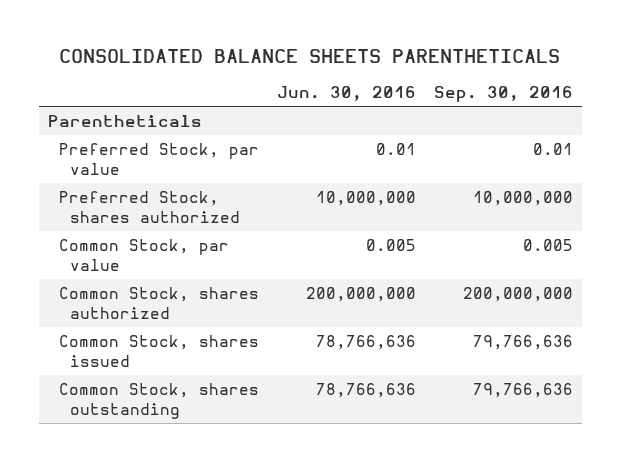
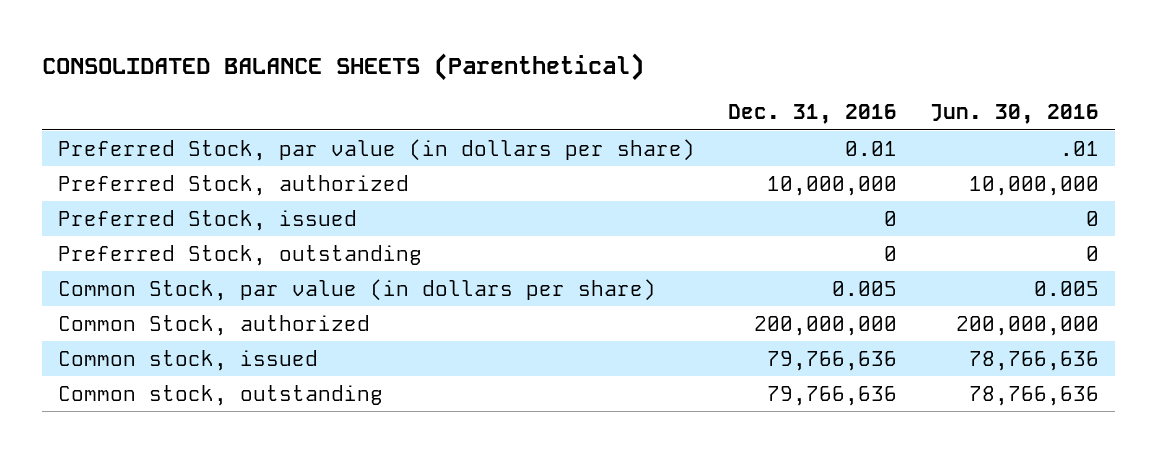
- CONSOLIDATED BALANCE SHEETS PARENTHETICALS
+ CONSOLIDATED BALANCE SHEETS (Parenthetical)
- | Jun. 30, 2016 | Sep. 30, 2016
+ | Dec. 31, 2016 | Jun. 30, 2016
- Parentheticals
- Preferred Stock, par value | 0.01 | 0.01
- Preferred Stock, shares authorized | 10,000,000 | 10,000,000
- Common Stock, par value | 0.005 | 0.005
- Common Stock, shares authorized | 200,000,000 | 200,000,000
- Common Stock, shares issued | 78,766,636 | 79,766,636
- Common Stock, shares outstanding | 78,766,636 | 79,766,636
+ Preferred Stock, par value (in dollars per share) | 0.01 | .01
+ Preferred Stock, authorized | 10,000,000 | 10,000,000
+ Preferred Stock, issued | 0 | 0
+ Preferred Stock, outstanding | 0 | 0
+ Common Stock, par value (in dollars per share) | 0.005 | 0.005
+ Common Stock, authorized | 200,000,000 | 200,000,000
+ Common stock, issued | 79,766,636 | 78,766,636
+ Common stock, outstanding | 79,766,636 | 78,766,636

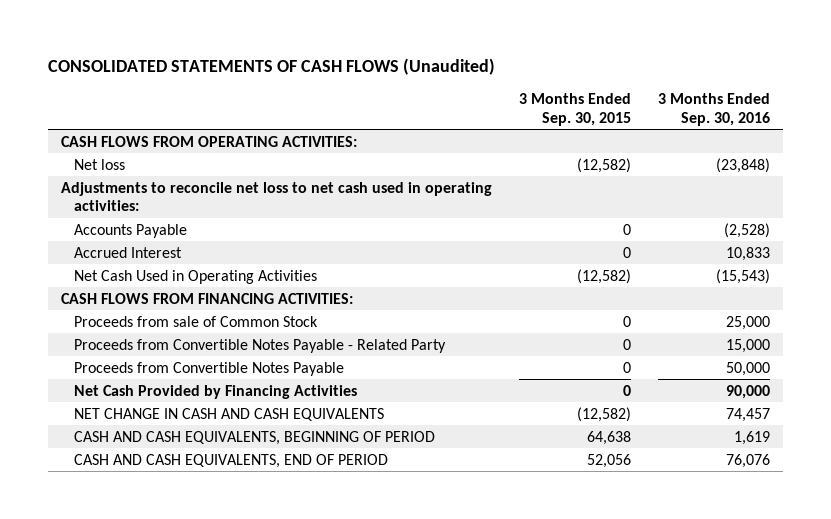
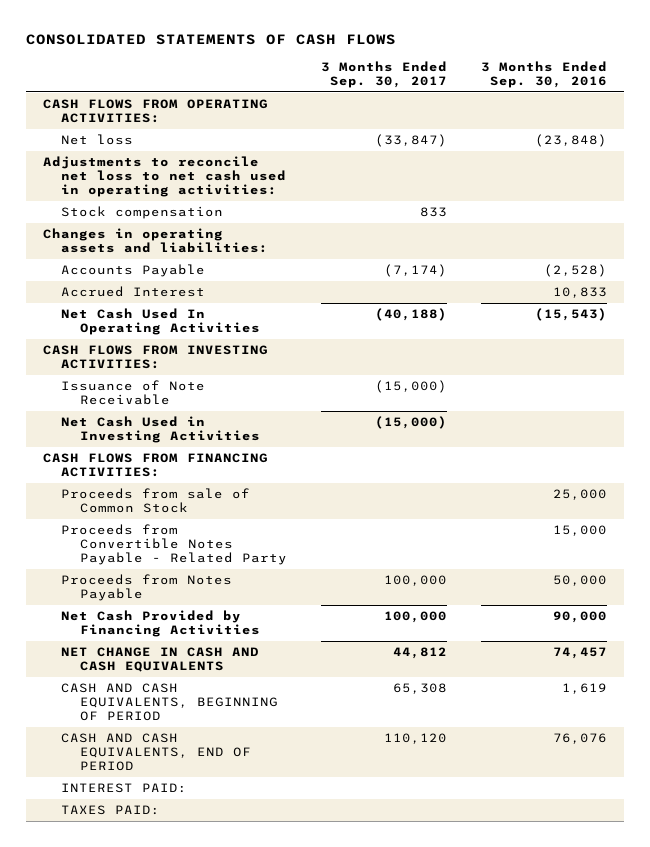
- CONSOLIDATED STATEMENTS OF CASH FLOWS (Unaudited)
+ CONSOLIDATED STATEMENTS OF CASH FLOWS
- | 3 Months Ended Sep. 30, 2015 | 3 Months Ended Sep. 30, 2016
+ | 3 Months Ended Sep. 30, 2017 | 3 Months Ended Sep. 30, 2016
+ Stock compensation | 833 |
+ Changes in operating assets and liabilities:
- Net Cash Used in Operating Activities | (12,582) | (15,543)
+ Net Cash Used In Operating Activities | (40,188) | (15,543)
+ CASH FLOWS FROM INVESTING ACTIVITIES:
+ Issuance of Note Receivable | (15,000) |
+ Net Cash Used in Investing Activities | (15,000) |
- Proceeds from Convertible Notes Payable | 0 | 50,000
+ Proceeds from Notes Payable | 100,000 | 50,000
+ INTEREST PAID:
+ TAXES PAID:

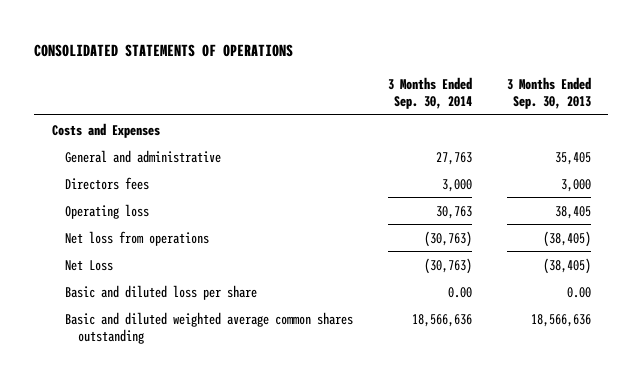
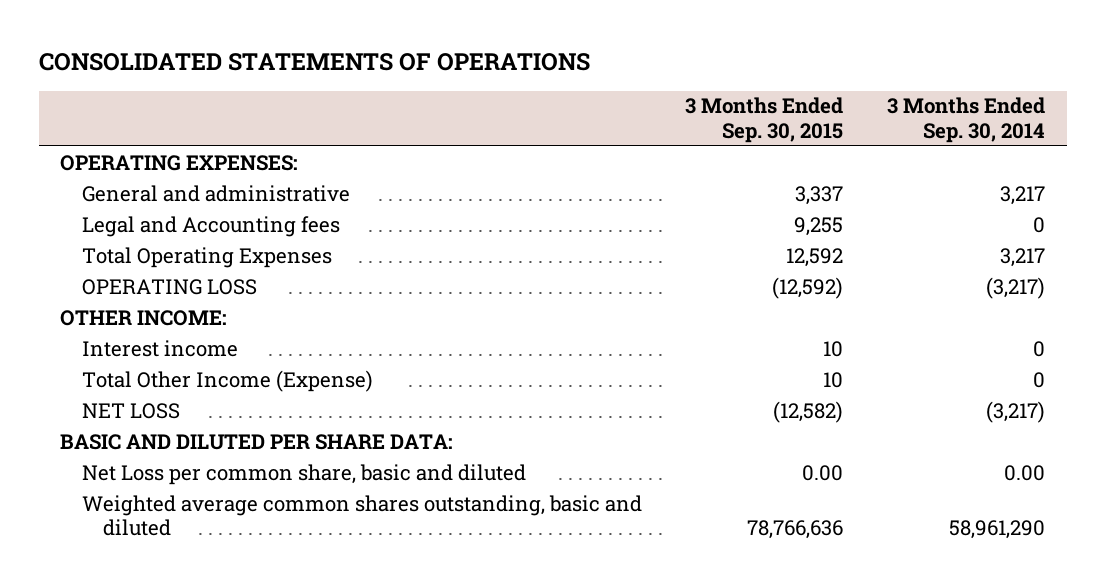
- | 3 Months Ended Sep. 30, 2014 | 3 Months Ended Sep. 30, 2013
+ | 3 Months Ended Sep. 30, 2015 | 3 Months Ended Sep. 30, 2014
- Costs and Expenses
- General and administrative | 27,763 | 35,405
- Directors fees | 3,000 | 3,000
- Operating loss | 30,763 | 38,405
- Net loss from operations | (30,763) | (38,405)
- Net Loss | (30,763) | (38,405)
- Basic and diluted loss per share | 0.00 | 0.00
- Basic and diluted weighted average common shares outstanding | 18,566,636 | 18,566,636
+ OPERATING EXPENSES:
+ General and administrative | 3,337 | 3,217
+ Legal and Accounting fees | 9,255 | 0
+ Total Operating Expenses | 12,592 | 3,217
+ OPERATING LOSS | (12,592) | (3,217)
+ OTHER INCOME:
+ Interest income | 10 | 0
+ Total Other Income (Expense) | 10 | 0
+ NET LOSS | (12,582) | (3,217)
+ BASIC AND DILUTED PER SHARE DATA:
+ Net Loss per common share, basic and diluted | 0.00 | 0.00
+ Weighted average common shares outstanding, basic and diluted | 78,766,636 | 58,961,290

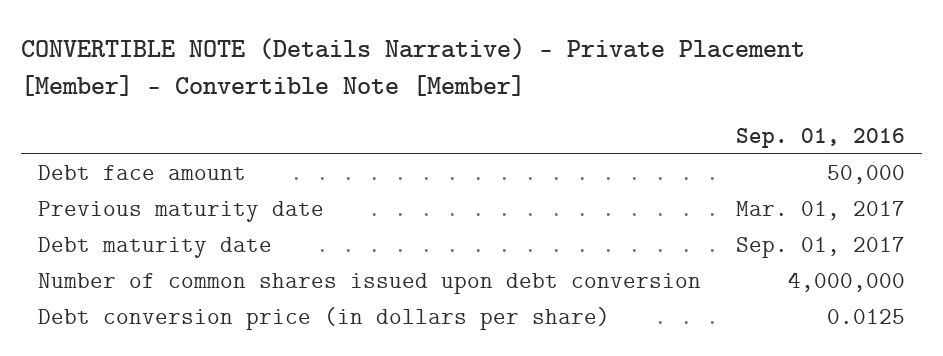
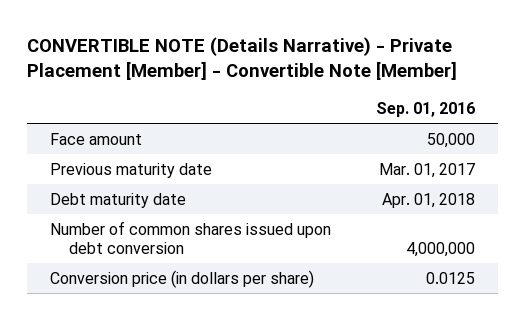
- Debt face amount | 50,000
+ Face amount | 50,000
- Debt maturity date | Sep. 01, 2017
+ Debt maturity date | Apr. 01, 2018
- Debt conversion price (in dollars per share) | 0.0125
+ Conversion price (in dollars per share) | 0.0125

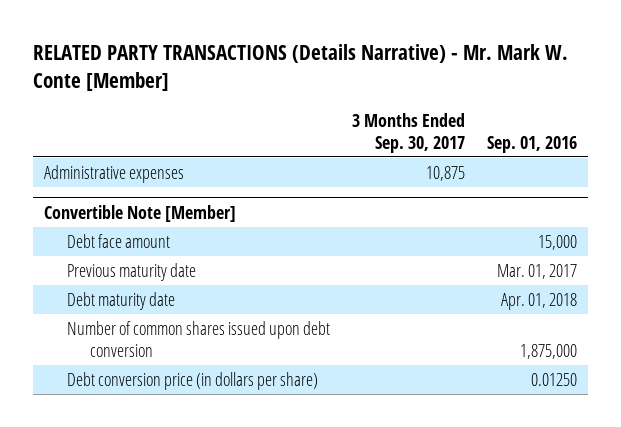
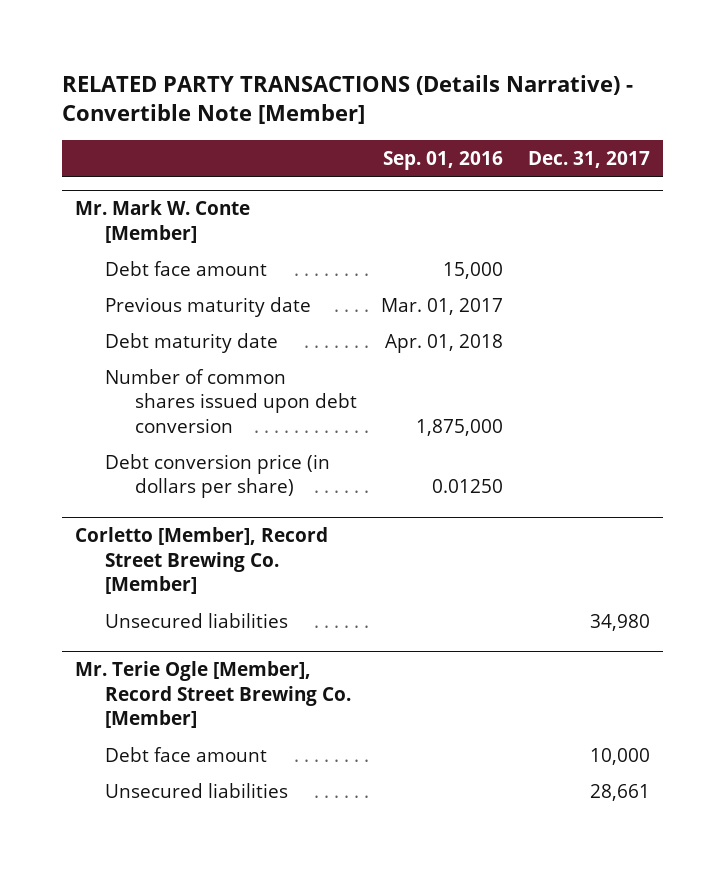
- RELATED PARTY TRANSACTIONS (Details Narrative) - Mr. Mark W. Conte [Member]
+ RELATED PARTY TRANSACTIONS (Details Narrative) - Convertible Note [Member]
- | 3 Months Ended Sep. 30, 2017 | Sep. 01, 2016
+ | Sep. 01, 2016 | Dec. 31, 2017
- Administrative expenses | 10,875 |
- Convertible Note [Member]
+ Mr. Mark W. Conte [Member]
+ Corletto [Member], Record Street Brewing Co. [Member]
+ Unsecured liabilities | | 34,980
+ Mr. Terie Ogle [Member], Record Street Brewing Co. [Member]
+ Debt face amount | | 10,000
+ Unsecured liabilities | | 28,661

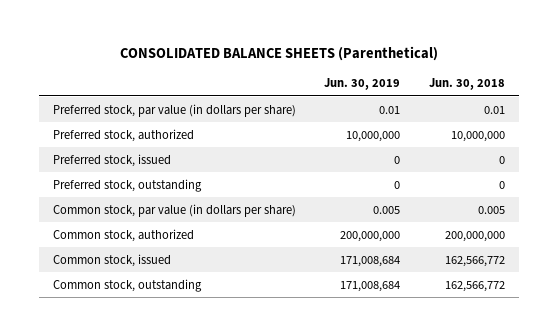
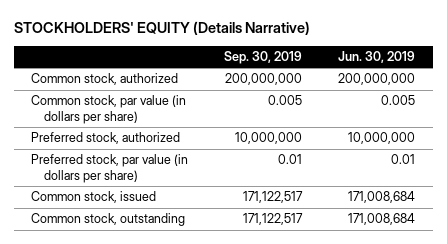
- CONSOLIDATED BALANCE SHEETS (Parenthetical)
+ STOCKHOLDERS' EQUITY (Details Narrative)
- | Jun. 30, 2019 | Jun. 30, 2018
+ | Sep. 30, 2019 | Jun. 30, 2019
- Preferred stock, issued | 0 | 0
- Preferred stock, outstanding | 0 | 0
moved down: Common stock, par value (in dollars per share) | 0.005 | 0.005
moved down: Preferred stock, authorized | 10,000,000 | 10,000,000
moved down: Preferred stock, par value (in dollars per share) | 0.01 | 0.01

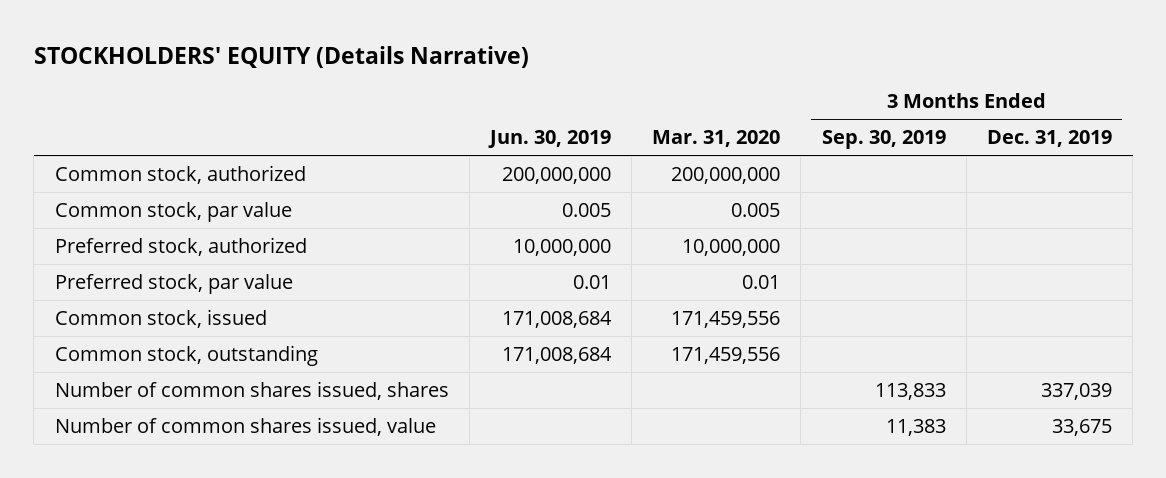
- | Sep. 30, 2019 | Jun. 30, 2019
+ | Jun. 30, 2019 | Mar. 31, 2020 | 3 Months Ended Sep. 30, 2019 | 3 Months Ended Dec. 31, 2019
- Common stock, par value (in dollars per share) | 0.005 | 0.005
+ Common stock, par value | 0.005 | 0.005 | |
- Preferred stock, par value (in dollars per share) | 0.01 | 0.01
+ Preferred stock, par value | 0.01 | 0.01 | |
+ Number of common shares issued, shares | | | 113,833 | 337,039
+ Number of common shares issued, value | | | 11,383 | 33,675

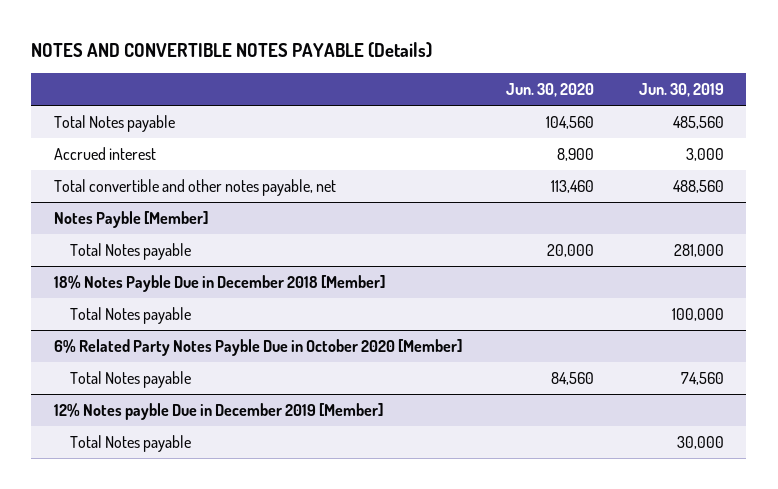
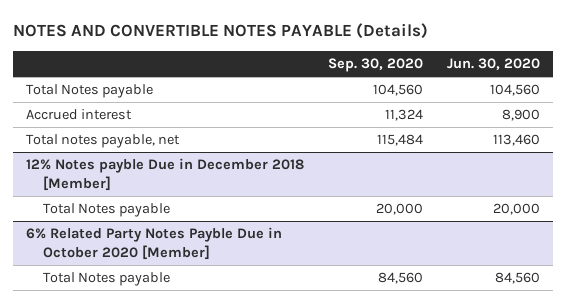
- | Jun. 30, 2020 | Jun. 30, 2019
+ | Sep. 30, 2020 | Jun. 30, 2020
- Total convertible and other notes payable, net | 113,460 | 488,560
- Notes Payble [Member]
+ Total notes payable, net | 115,484 | 113,460
+ 12% Notes payble Due in December 2018 [Member]
- 18% Notes Payble Due in December 2018 [Member]
- Total Notes payable | | 100,000
- 12% Notes payble Due in December 2019 [Member]
- Total Notes payable | | 30,000

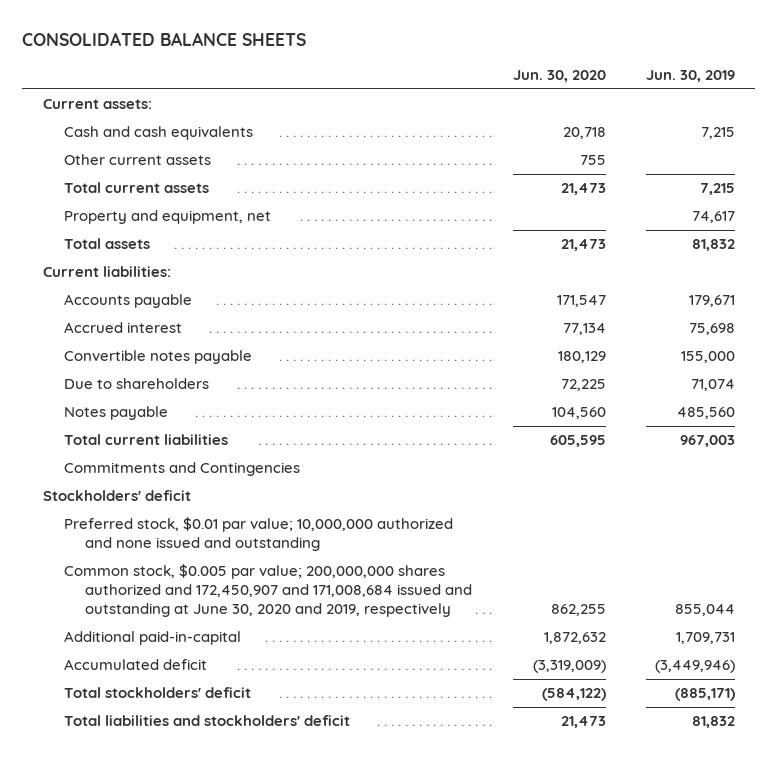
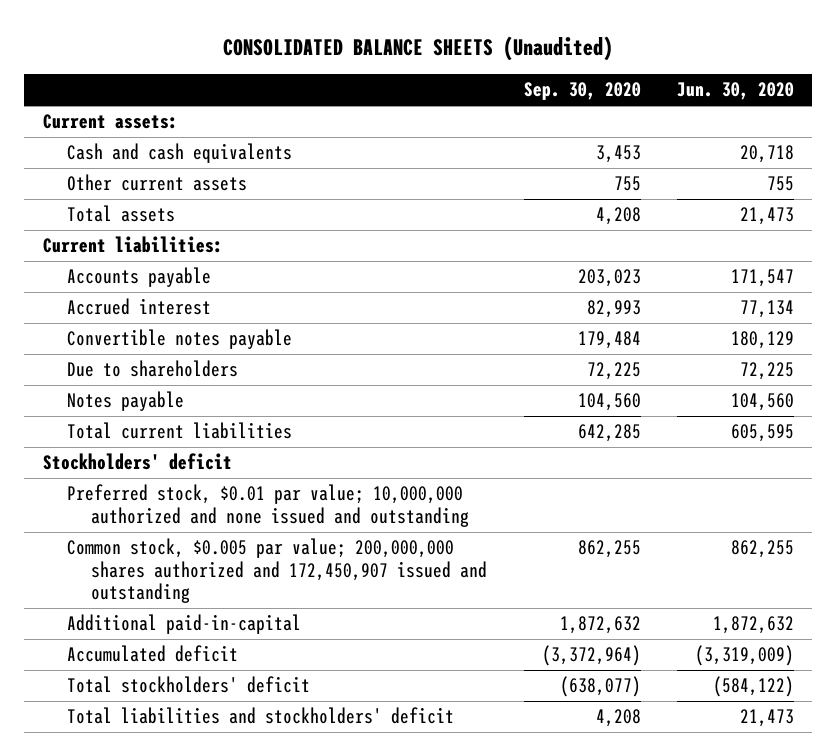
- CONSOLIDATED BALANCE SHEETS
+ CONSOLIDATED BALANCE SHEETS (Unaudited)
- | Jun. 30, 2020 | Jun. 30, 2019
+ | Sep. 30, 2020 | Jun. 30, 2020
- Total current assets | 21,473 | 7,215
- Property and equipment, net | | 74,617
- Commitments and Contingencies
- Common stock, $0.005 par value; 200,000,000 shares authorized and 172,450,907 and 171,008,684 issued and outstanding at June 30, 2020 and 2019, respectively | 862,255 | 855,044
+ Common stock, $0.005 par value; 200,000,000 shares authorized and 172,450,907 issued and outstanding | 862,255 | 862,255

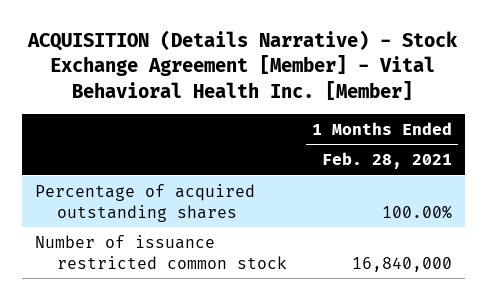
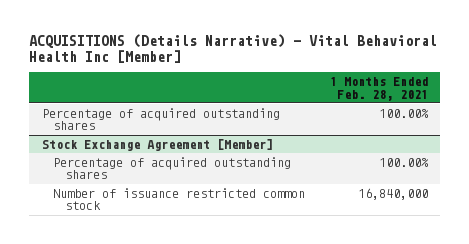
- ACQUISITION (Details Narrative) - Stock Exchange Agreement [Member] - Vital Behavioral Health Inc. [Member]
+ ACQUISITIONS (Details Narrative) - Vital Behavioral Health Inc [Member]
+ Stock Exchange Agreement [Member]
+ Percentage of acquired outstanding shares | 100.00%

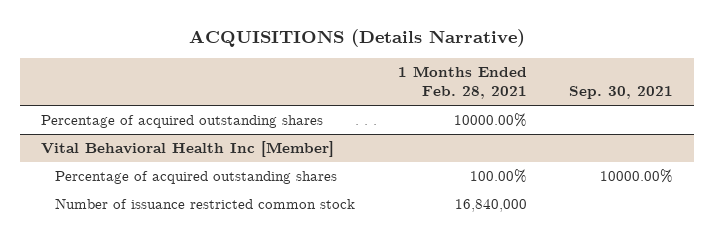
- ACQUISITIONS (Details Narrative) - Vital Behavioral Health Inc [Member]
+ ACQUISITIONS (Details Narrative)
- | 1 Months Ended Feb. 28, 2021
+ | 1 Months Ended Feb. 28, 2021 | Sep. 30, 2021
- Percentage of acquired outstanding shares | 100.00%
- Stock Exchange Agreement [Member]
+ Percentage of acquired outstanding shares | 10000.00% |
+ Vital Behavioral Health Inc [Member]

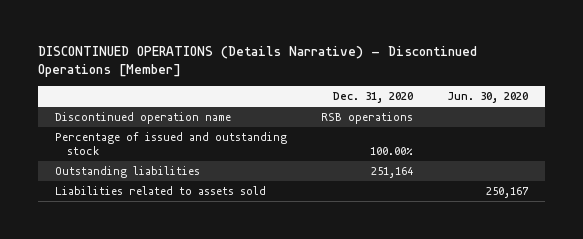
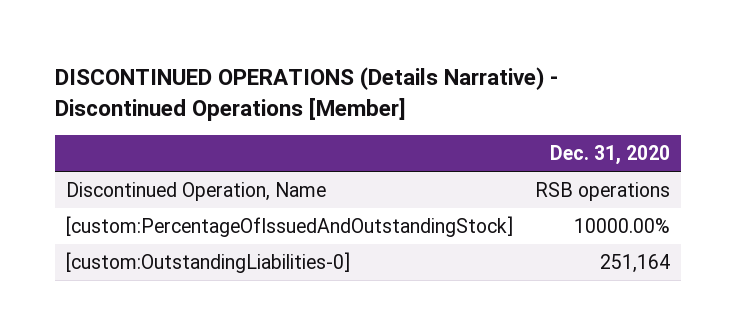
- | Dec. 31, 2020 | Jun. 30, 2020
+ | Dec. 31, 2020
- Discontinued operation name | RSB operations |
- Percentage of issued and outstanding stock | 100.00% |
- Outstanding liabilities | 251,164 |
- Liabilities related to assets sold | | 250,167
+ Discontinued Operation, Name | RSB operations
+ [custom:PercentageOfIssuedAndOutstandingStock] | 10000.00%
+ [custom:OutstandingLiabilities-0] | 251,164

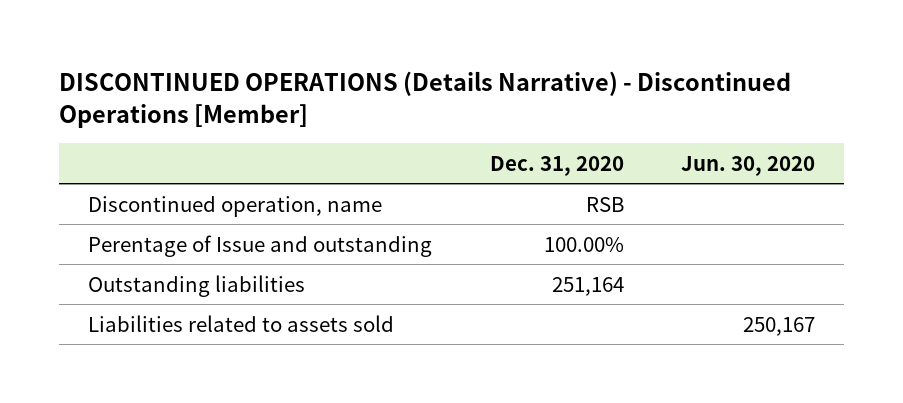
- | Dec. 31, 2020
+ | Dec. 31, 2020 | Jun. 30, 2020
- Discontinued Operation, Name | RSB operations
- [custom:PercentageOfIssuedAndOutstandingStock] | 10000.00%
- [custom:OutstandingLiabilities-0] | 251,164
+ Discontinued operation, name | RSB |
+ Perentage of Issue and outstanding | 100.00% |
+ Outstanding liabilities | 251,164 |
+ Liabilities related to assets sold | | 250,167

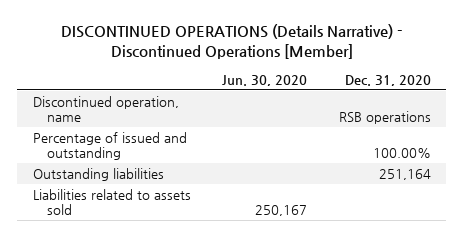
- | Dec. 31, 2020 | Jun. 30, 2020
+ | Jun. 30, 2020 | Dec. 31, 2020
- Discontinued operation, name | RSB |
- Perentage of Issue and outstanding | 100.00% |
+ Discontinued operation, name | | RSB operations
+ Percentage of issued and outstanding | | 100.00%

